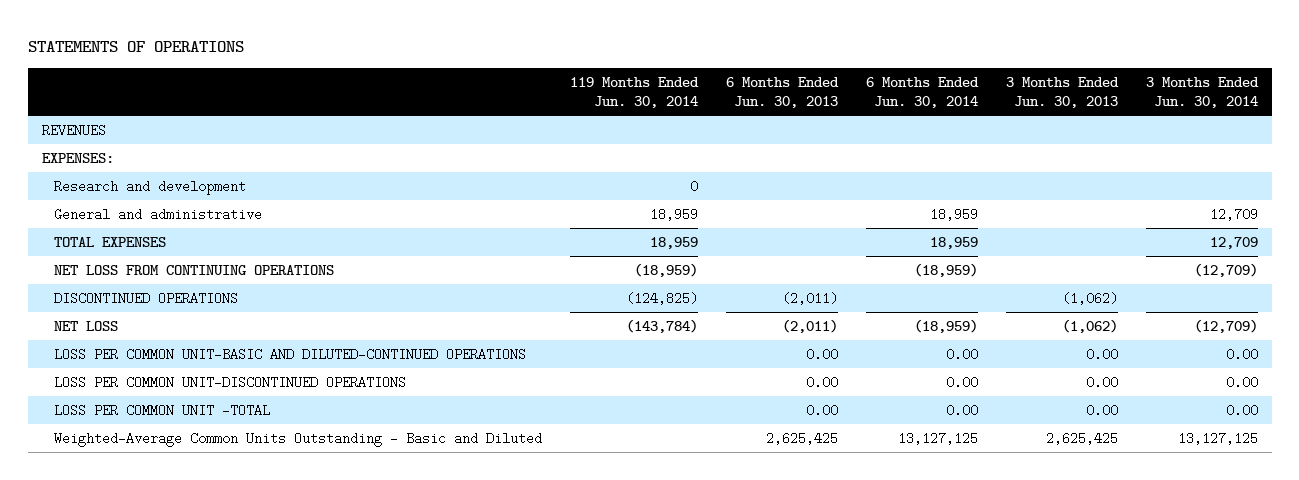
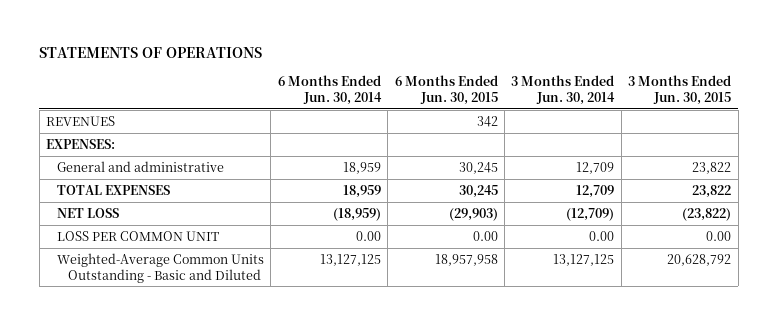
- | 119 Months Ended Jun. 30, 2014 | 6 Months Ended Jun. 30, 2013 | 6 Months Ended Jun. 30, 2014 | 3 Months Ended Jun. 30, 2013 | 3 Months Ended Jun. 30, 2014
+ | 6 Months Ended Jun. 30, 2014 | 6 Months Ended Jun. 30, 2015 | 3 Months Ended Jun. 30, 2014 | 3 Months Ended Jun. 30, 2015
- Research and development | 0 | | | |
- NET LOSS FROM CONTINUING OPERATIONS | (18,959) | | (18,959) | | (12,709)
- DISCONTINUED OPERATIONS | (124,825) | (2,011) | | (1,062) |
- LOSS PER COMMON UNIT-BASIC AND DILUTED-CONTINUED OPERATIONS | | 0.00 | 0.00 | 0.00 | 0.00
- LOSS PER COMMON UNIT-DISCONTINUED OPERATIONS | | 0.00 | 0.00 | 0.00 | 0.00
- LOSS PER COMMON UNIT -TOTAL | | 0.00 | 0.00 | 0.00 | 0.00
+ LOSS PER COMMON UNIT | 0.00 | 0.00 | 0.00 | 0.00

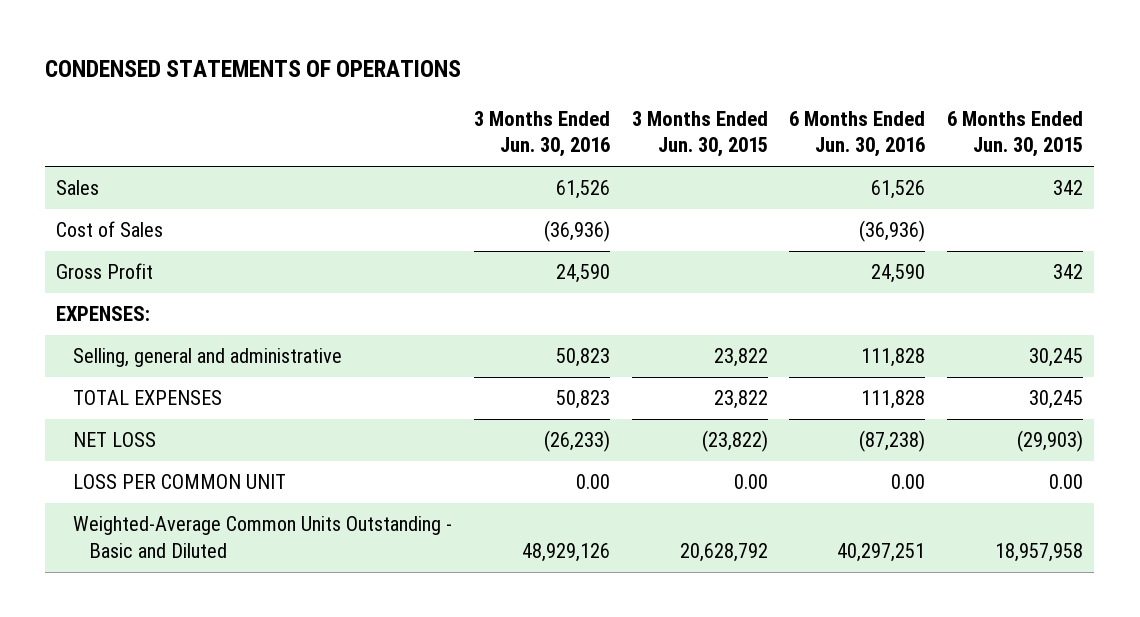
- STATEMENTS OF OPERATIONS
+ CONDENSED STATEMENTS OF OPERATIONS
- | 6 Months Ended Jun. 30, 2014 | 6 Months Ended Jun. 30, 2015 | 3 Months Ended Jun. 30, 2014 | 3 Months Ended Jun. 30, 2015
+ | 3 Months Ended Jun. 30, 2016 | 3 Months Ended Jun. 30, 2015 | 6 Months Ended Jun. 30, 2016 | 6 Months Ended Jun. 30, 2015
- REVENUES | | 342 | |
+ Sales | 61,526 | | 61,526 | 342
+ Cost of Sales | (36,936) | | (36,936) |
+ Gross Profit | 24,590 | | 24,590 | 342
- General and administrative | 18,959 | 30,245 | 12,709 | 23,822
+ Selling, general and administrative | 50,823 | 23,822 | 111,828 | 30,245

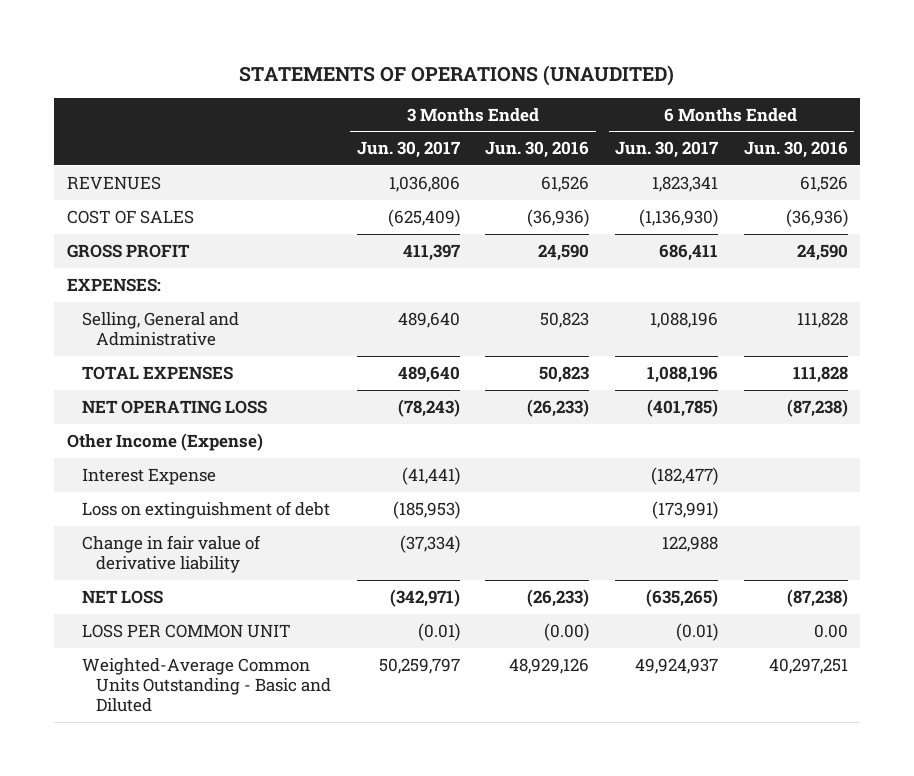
- CONDENSED STATEMENTS OF OPERATIONS
+ STATEMENTS OF OPERATIONS (UNAUDITED)
- | 3 Months Ended Jun. 30, 2016 | 3 Months Ended Jun. 30, 2015 | 6 Months Ended Jun. 30, 2016 | 6 Months Ended Jun. 30, 2015
+ | 3 Months Ended Jun. 30, 2017 | 3 Months Ended Jun. 30, 2016 | 6 Months Ended Jun. 30, 2017 | 6 Months Ended Jun. 30, 2016
- Sales | 61,526 | | 61,526 | 342
- Cost of Sales | (36,936) | | (36,936) |
- Gross Profit | 24,590 | | 24,590 | 342
+ REVENUES | 1,036,806 | 61,526 | 1,823,341 | 61,526
+ COST OF SALES | (625,409) | (36,936) | (1,136,930) | (36,936)
+ GROSS PROFIT | 411,397 | 24,590 | 686,411 | 24,590
- Selling, general and administrative | 50,823 | 23,822 | 111,828 | 30,245
+ Selling, General and Administrative | 489,640 | 50,823 | 1,088,196 | 111,828
+ NET OPERATING LOSS | (78,243) | (26,233) | (401,785) | (87,238)
+ Other Income (Expense)
+ Interest Expense | (41,441) | | (182,477) |
+ Loss on extinguishment of debt | (185,953) | | (173,991) |
+ Change in fair value of derivative liability | (37,334) | | 122,988 |
- LOSS PER COMMON UNIT | 0.00 | 0.00 | 0.00 | 0.00
+ LOSS PER COMMON UNIT | (0.01) | (0.00) | (0.01) | 0.00

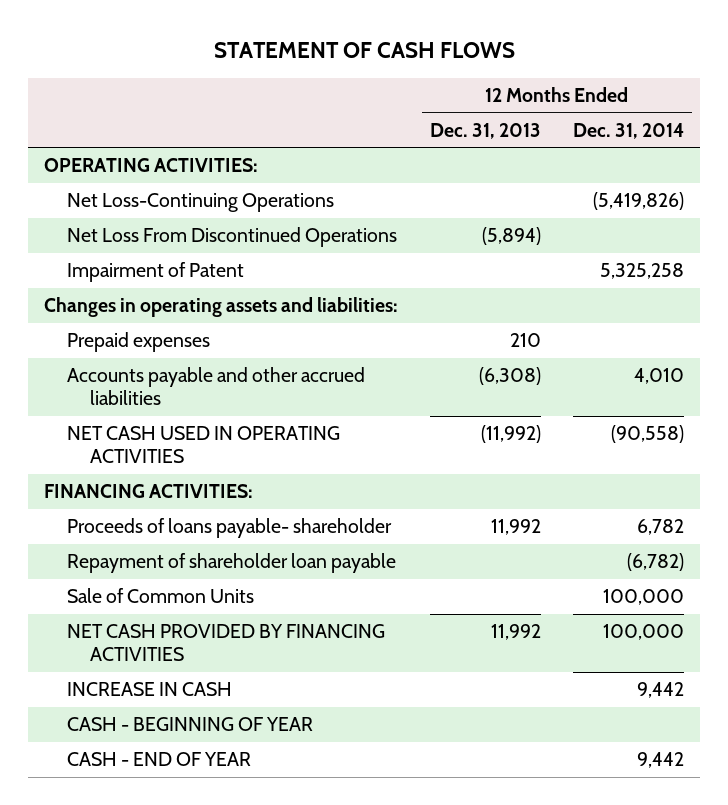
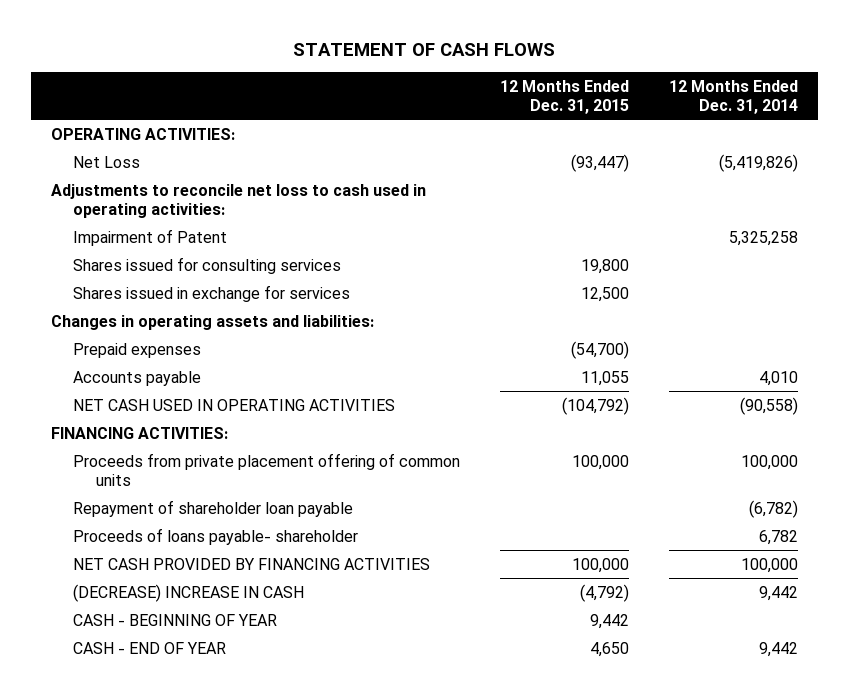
- | 12 Months Ended Dec. 31, 2013 | 12 Months Ended Dec. 31, 2014
+ | 12 Months Ended Dec. 31, 2015 | 12 Months Ended Dec. 31, 2014
- Net Loss-Continuing Operations | | (5,419,826)
- Net Loss From Discontinued Operations | (5,894) |
+ Net Loss | (93,447) | (5,419,826)
+ Adjustments to reconcile net loss to cash used in operating activities:
+ Shares issued for consulting services | 19,800 |
+ Shares issued in exchange for services | 12,500 |
- Accounts payable and other accrued liabilities | (6,308) | 4,010
+ Accounts payable | 11,055 | 4,010
+ Proceeds from private placement offering of common units | 100,000 | 100,000
- Sale of Common Units | | 100,000
moved down: Proceeds of loans payable- shareholder | | 6,782
- INCREASE IN CASH | | 9,442
+ (DECREASE) INCREASE IN CASH | (4,792) | 9,442

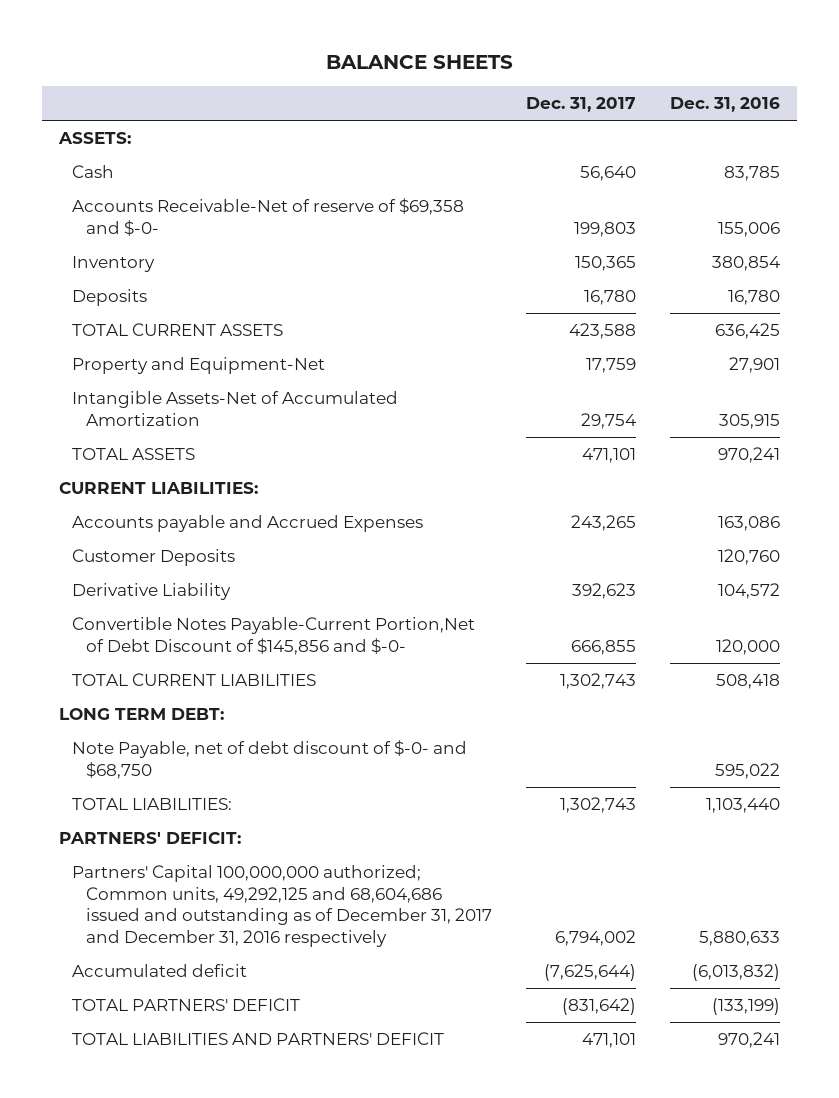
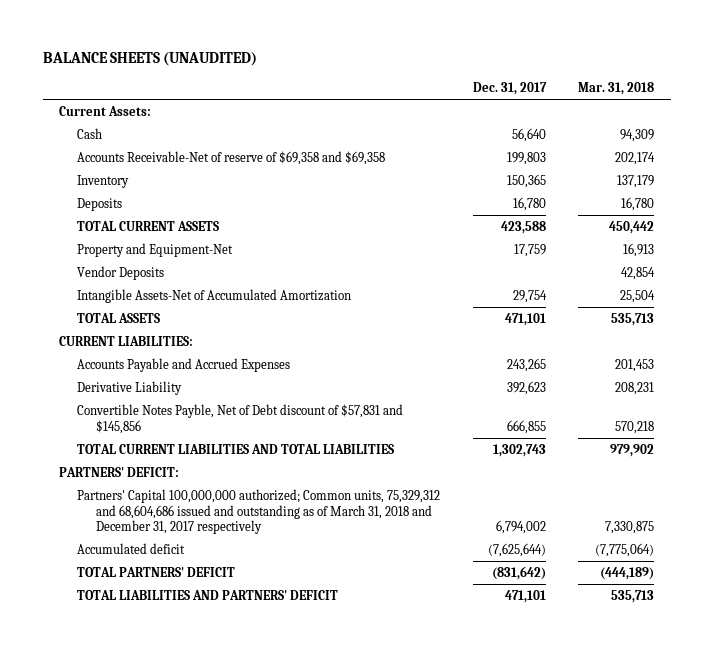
- BALANCE SHEETS
+ BALANCE SHEETS (UNAUDITED)
- | Dec. 31, 2017 | Dec. 31, 2016
+ | Dec. 31, 2017 | Mar. 31, 2018
- ASSETS:
+ Current Assets:
- Accounts Receivable-Net of reserve of $69,358 and $-0- | 199,803 | 155,006
+ Accounts Receivable-Net of reserve of $69,358 and $69,358 | 199,803 | 202,174
+ Vendor Deposits | | 42,854
- Accounts payable and Accrued Expenses | 243,265 | 163,086
- Customer Deposits | | 120,760
+ Accounts Payable and Accrued Expenses | 243,265 | 201,453
- Convertible Notes Payable-Current Portion,Net of Debt Discount of $145,856 and $-0- | 666,855 | 120,000
- TOTAL CURRENT LIABILITIES | 1,302,743 | 508,418
- LONG TERM DEBT:
- Note Payable, net of debt discount of $-0- and $68,750 | | 595,022
- TOTAL LIABILITIES: | 1,302,743 | 1,103,440
+ Convertible Notes Payble, Net of Debt discount of $57,831 and $145,856 | 666,855 | 570,218
+ TOTAL CURRENT LIABILITIES AND TOTAL LIABILITIES | 1,302,743 | 979,902
- Partners' Capital 100,000,000 authorized; Common units, 49,292,125 and 68,604,686 issued and outstanding as of December 31, 2017 and December 31, 2016 respectively | 6,794,002 | 5,880,633
+ Partners' Capital 100,000,000 authorized; Common units, 75,329,312 and 68,604,686 issued and outstanding as of March 31, 2018 and December 31, 2017 respectively | 6,794,002 | 7,330,875

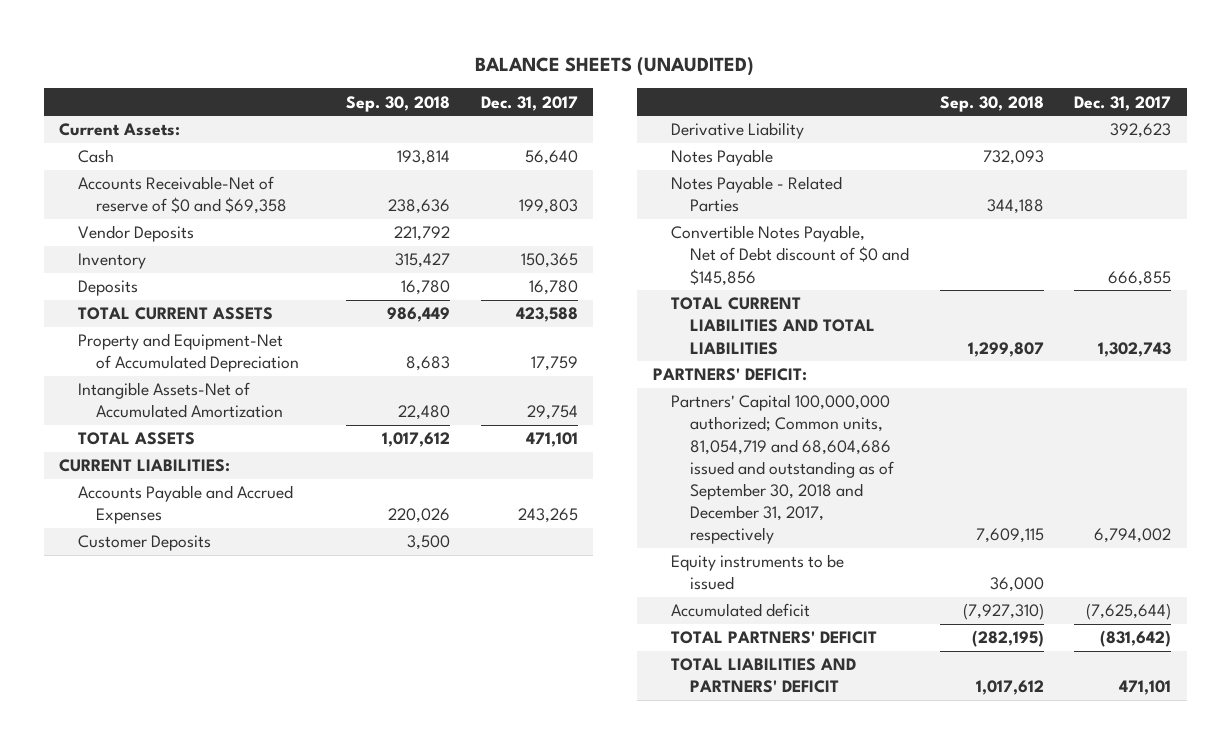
- | Dec. 31, 2017 | Mar. 31, 2018
+ | Sep. 30, 2018 | Dec. 31, 2017
- Accounts Receivable-Net of reserve of $69,358 and $69,358 | 199,803 | 202,174
+ Accounts Receivable-Net of reserve of $0 and $69,358 | 238,636 | 199,803
moved up: Vendor Deposits | 221,792 |
- Property and Equipment-Net | 17,759 | 16,913
+ Property and Equipment-Net of Accumulated Depreciation | 8,683 | 17,759
+ Customer Deposits | 3,500 |
- Convertible Notes Payble, Net of Debt discount of $57,831 and $145,856 | 666,855 | 570,218
+ Notes Payable | 732,093 |
+ Notes Payable - Related Parties | 344,188 |
+ Convertible Notes Payable, Net of Debt discount of $0 and $145,856 | | 666,855
- Partners' Capital 100,000,000 authorized; Common units, 75,329,312 and 68,604,686 issued and outstanding as of March 31, 2018 and December 31, 2017 respectively | 6,794,002 | 7,330,875
+ Partners' Capital 100,000,000 authorized; Common units, 81,054,719 and 68,604,686 issued and outstanding as of September 30, 2018 and December 31, 2017, respectively | 7,609,115 | 6,794,002
+ Equity instruments to be issued | 36,000 |

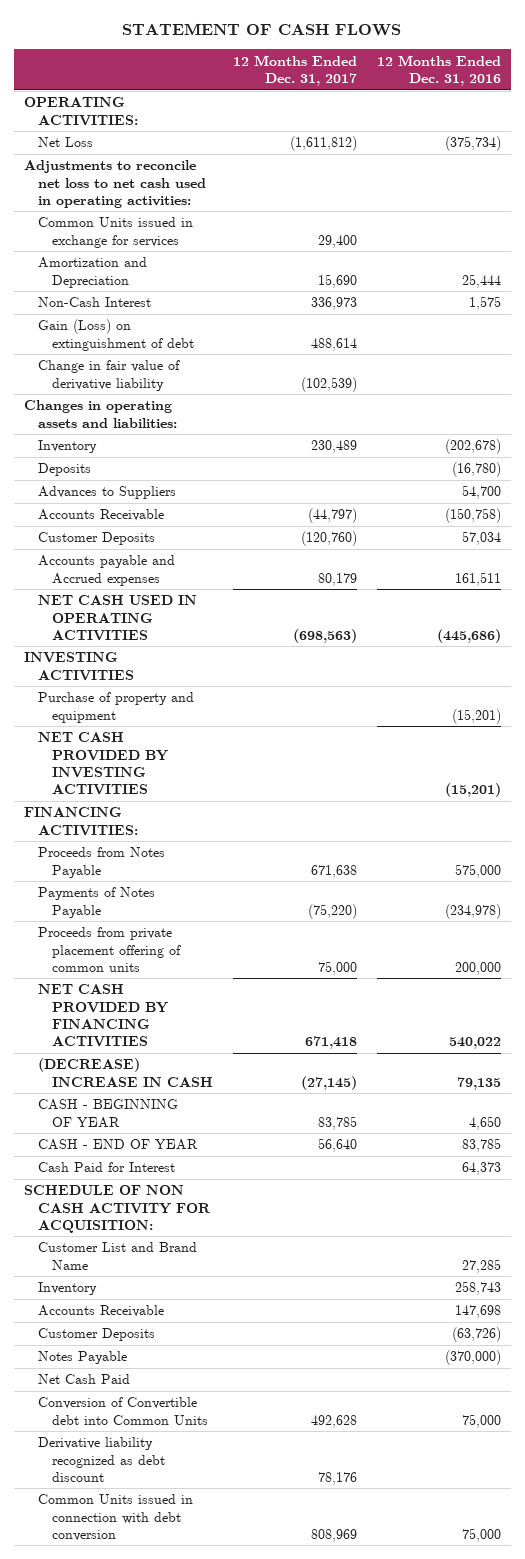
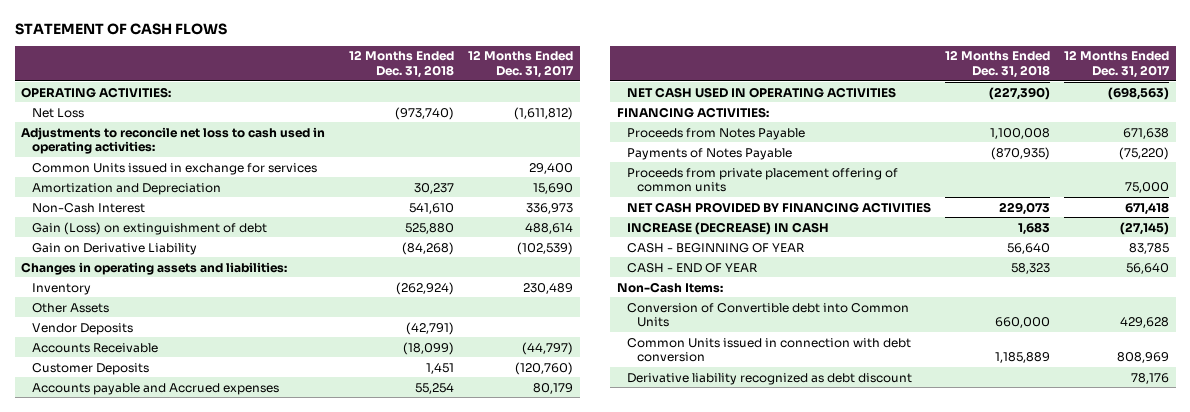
- | 12 Months Ended Dec. 31, 2017 | 12 Months Ended Dec. 31, 2016
+ | 12 Months Ended Dec. 31, 2018 | 12 Months Ended Dec. 31, 2017
- Adjustments to reconcile net loss to net cash used in operating activities:
+ Adjustments to reconcile net loss to cash used in operating activities:
- Change in fair value of derivative liability | (102,539) |
+ Gain on Derivative Liability | (84,268) | (102,539)
- Deposits | | (16,780)
- Advances to Suppliers | | 54,700
+ Other Assets
+ Vendor Deposits | (42,791) |
- INVESTING ACTIVITIES
- Purchase of property and equipment | | (15,201)
- NET CASH PROVIDED BY INVESTING ACTIVITIES | | (15,201)
- (DECREASE) INCREASE IN CASH | (27,145) | 79,135
+ INCREASE (DECREASE) IN CASH | 1,683 | (27,145)
- Cash Paid for Interest | | 64,373
- SCHEDULE OF NON CASH ACTIVITY FOR ACQUISITION:
- Customer List and Brand Name | | 27,285
- Inventory | | 258,743
- Accounts Receivable | | 147,698
- Customer Deposits | | (63,726)
- Notes Payable | | (370,000)
- Net Cash Paid
- Conversion of Convertible debt into Common Units | 492,628 | 75,000
+ Non-Cash Items:
+ Conversion of Convertible debt into Common Units | 660,000 | 429,628
moved down: Derivative liability recognized as debt discount | | 78,176

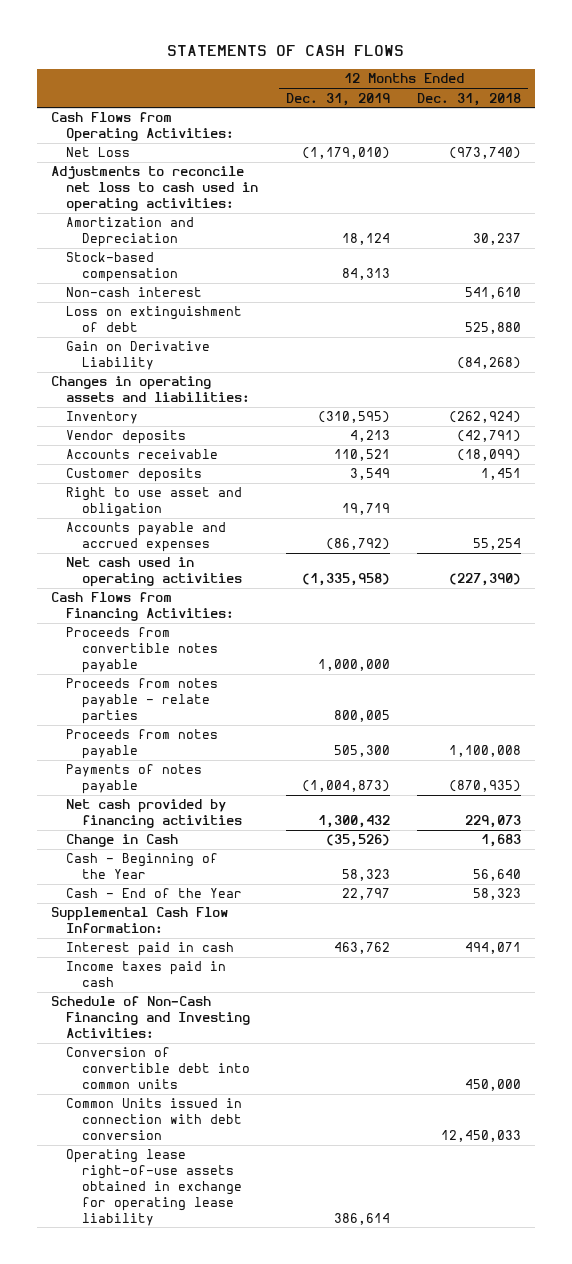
- STATEMENT OF CASH FLOWS
+ STATEMENTS OF CASH FLOWS
- | 12 Months Ended Dec. 31, 2018 | 12 Months Ended Dec. 31, 2017
+ | 12 Months Ended Dec. 31, 2019 | 12 Months Ended Dec. 31, 2018
- OPERATING ACTIVITIES:
+ Cash Flows from Operating Activities:
- Common Units issued in exchange for services | | 29,400
- Non-Cash Interest | 541,610 | 336,973
- Gain (Loss) on extinguishment of debt | 525,880 | 488,614
+ Stock-based compensation | 84,313 |
+ Non-cash interest | | 541,610
+ Loss on extinguishment of debt | | 525,880
- Other Assets
- Vendor Deposits | (42,791) |
- Accounts Receivable | (18,099) | (44,797)
- Customer Deposits | 1,451 | (120,760)
- Accounts payable and Accrued expenses | 55,254 | 80,179
- NET CASH USED IN OPERATING ACTIVITIES | (227,390) | (698,563)
- FINANCING ACTIVITIES:
- Proceeds from Notes Payable | 1,100,008 | 671,638
- Payments of Notes Payable | (870,935) | (75,220)
- Proceeds from private placement offering of common units | | 75,000
- NET CASH PROVIDED BY FINANCING ACTIVITIES | 229,073 | 671,418
- INCREASE (DECREASE) IN CASH | 1,683 | (27,145)
- CASH - BEGINNING OF YEAR | 56,640 | 83,785
- CASH - END OF YEAR | 58,323 | 56,640
- Non-Cash Items:
- Conversion of Convertible debt into Common Units | 660,000 | 429,628
- Common Units issued in connection with debt conversion | 1,185,889 | 808,969
- Derivative liability recognized as debt discount | | 78,176
+ Vendor deposits | 4,213 | (42,791)
+ Accounts receivable | 110,521 | (18,099)
+ Customer deposits | 3,549 | 1,451
+ Right to use asset and obligation | 19,719 |
+ Accounts payable and accrued expenses | (86,792) | 55,254
+ Net cash used in operating activities | (1,335,958) | (227,390)
+ Cash Flows from Financing Activities:
+ Proceeds from convertible notes payable | 1,000,000 |
+ Proceeds from notes payable - relate parties | 800,005 |
+ Proceeds from notes payable | 505,300 | 1,100,008
+ Payments of notes payable | (1,004,873) | (870,935)
+ Net cash provided by financing activities | 1,300,432 | 229,073
+ Change in Cash | (35,526) | 1,683
+ Cash - Beginning of the Year | 58,323 | 56,640
+ Cash - End of the Year | 22,797 | 58,323
+ Supplemental Cash Flow Information:
+ Interest paid in cash | 463,762 | 494,071
+ Income taxes paid in cash
+ Schedule of Non-Cash Financing and Investing Activities:
+ Conversion of convertible debt into common units | | 450,000
+ Common Units issued in connection with debt conversion | | 12,450,033
+ Operating lease right-of-use assets obtained in exchange for operating lease liability | 386,614 |

